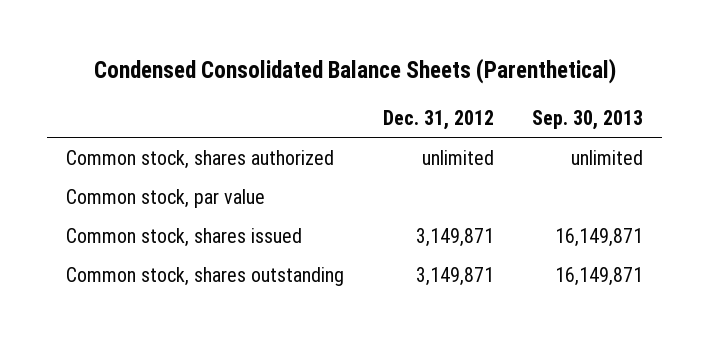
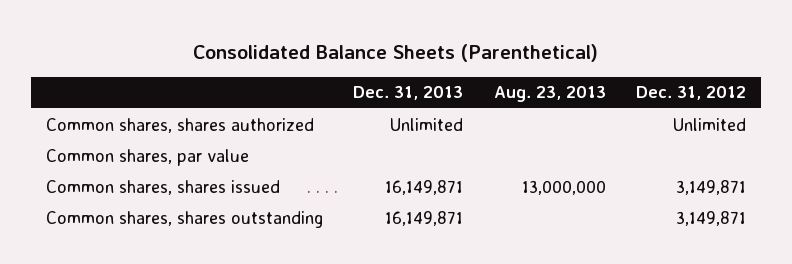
- Condensed Consolidated Balance Sheets (Parenthetical)
+ Consolidated Balance Sheets (Parenthetical)
- | Dec. 31, 2012 | Sep. 30, 2013
+ | Dec. 31, 2013 | Aug. 23, 2013 | Dec. 31, 2012
- Common stock, shares authorized | unlimited | unlimited
- Common stock, par value
- Common stock, shares issued | 3,149,871 | 16,149,871
- Common stock, shares outstanding | 3,149,871 | 16,149,871
+ Common shares, shares authorized | Unlimited | | Unlimited
+ Common shares, par value
+ Common shares, shares issued | 16,149,871 | 13,000,000 | 3,149,871
+ Common shares, shares outstanding | 16,149,871 | | 3,149,871

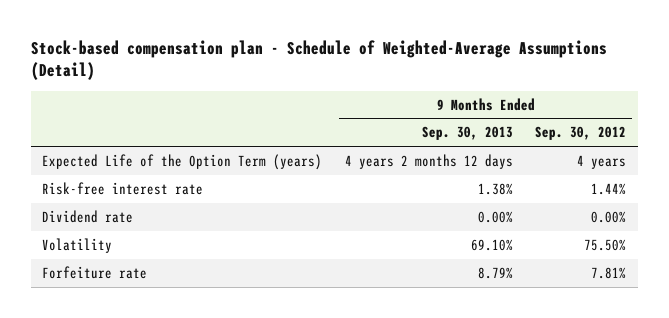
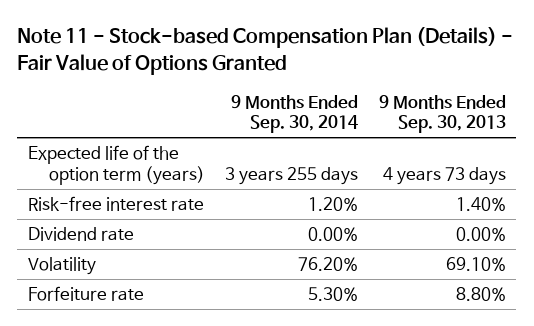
- Stock-based compensation plan - Schedule of Weighted-Average Assumptions (Detail)
+ Note 11 - Stock-based Compensation Plan (Details) - Fair Value of Options Granted
- | 9 Months Ended Sep. 30, 2013 | 9 Months Ended Sep. 30, 2012
+ | 9 Months Ended Sep. 30, 2014 | 9 Months Ended Sep. 30, 2013
- Expected Life of the Option Term (years) | 4 years 2 months 12 days | 4 years
- Risk-free interest rate | 1.38% | 1.44%
+ Expected life of the option term (years) | 3 years 255 days | 4 years 73 days
+ Risk-free interest rate | 1.20% | 1.40%
- Forfeiture rate | 8.79% | 7.81%
+ Forfeiture rate | 5.30% | 8.80%

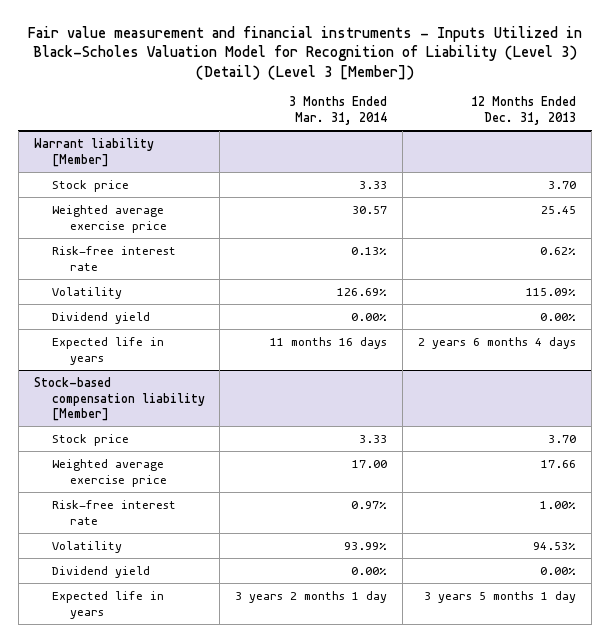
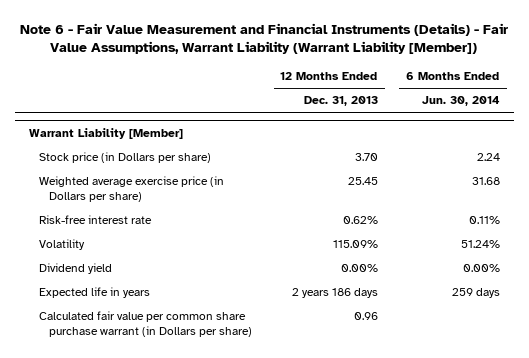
- Fair value measurement and financial instruments - Inputs Utilized in Black-Scholes Valuation Model for Recognition of Liability (Level 3) (Detail) (Level 3 [Member])
+ Note 6 - Fair Value Measurement and Financial Instruments (Details) - Fair Value Assumptions, Warrant Liability (Warrant Liability [Member])
- | 3 Months Ended Mar. 31, 2014 | 12 Months Ended Dec. 31, 2013
+ | 12 Months Ended Dec. 31, 2013 | 6 Months Ended Jun. 30, 2014
- Warrant liability [Member]
- Stock price | 3.33 | 3.70
- Weighted average exercise price | 30.57 | 25.45
+ Warrant Liability [Member]
+ Stock price (in Dollars per share) | 3.70 | 2.24
+ Weighted average exercise price (in Dollars per share) | 25.45 | 31.68
- Expected life in years | 11 months 16 days | 2 years 6 months 4 days
- Stock-based compensation liability [Member]
- Stock price | 3.33 | 3.70
- Weighted average exercise price | 17.00 | 17.66
- Risk-free interest rate | 0.97% | 1.00%
- Volatility | 93.99% | 94.53%
- Dividend yield | 0.00% | 0.00%
- Expected life in years | 3 years 2 months 1 day | 3 years 5 months 1 day
+ Expected life in years | 2 years 186 days | 259 days
+ Calculated fair value per common share purchase warrant (in Dollars per share) | 0.96 |

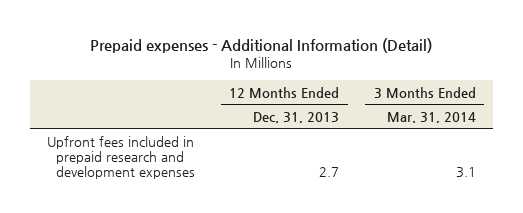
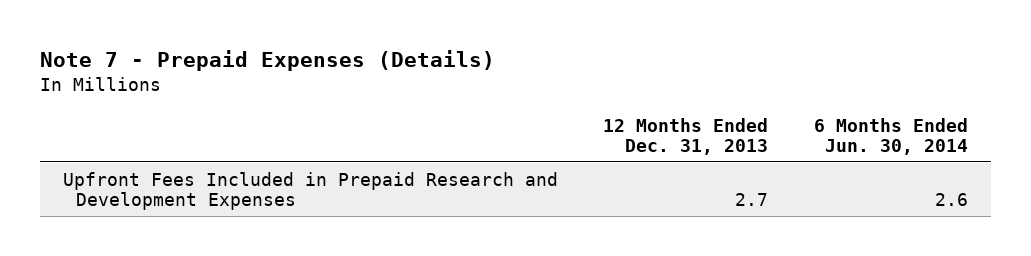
- Prepaid expenses - Additional Information (Detail)
+ Note 7 - Prepaid Expenses (Details)
- | 12 Months Ended Dec. 31, 2013 | 3 Months Ended Mar. 31, 2014
+ | 12 Months Ended Dec. 31, 2013 | 6 Months Ended Jun. 30, 2014
- Upfront fees included in prepaid research and development expenses | 2.7 | 3.1
+ Upfront Fees Included in Prepaid Research and Development Expenses | 2.7 | 2.6

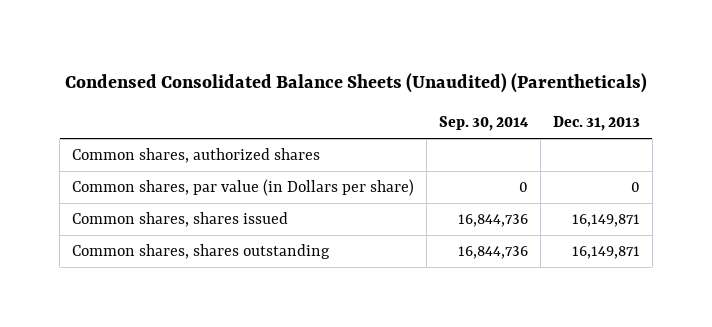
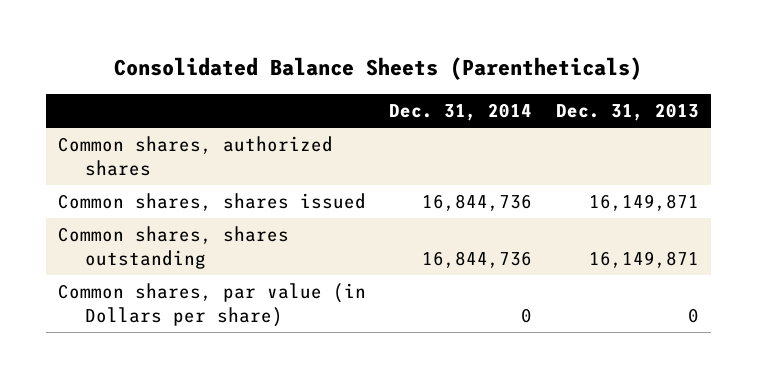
- Condensed Consolidated Balance Sheets (Unaudited) (Parentheticals)
+ Consolidated Balance Sheets (Parentheticals)
- | Sep. 30, 2014 | Dec. 31, 2013
+ | Dec. 31, 2014 | Dec. 31, 2013
moved down: Common shares, par value (in Dollars per share) | 0 | 0

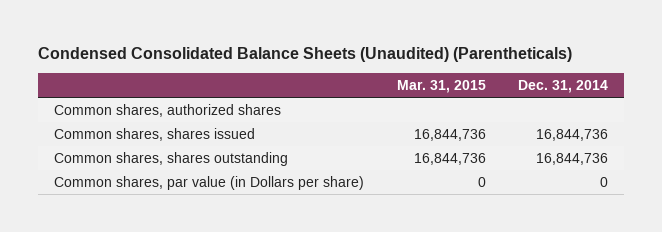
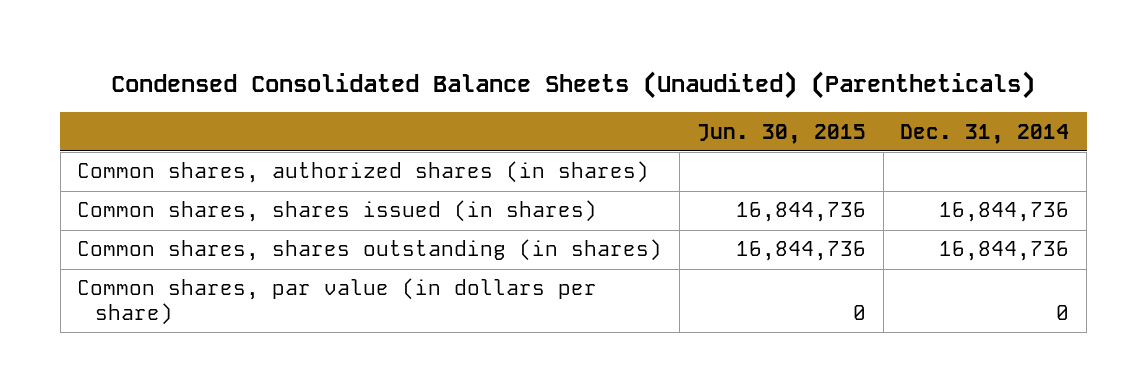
- | Mar. 31, 2015 | Dec. 31, 2014
+ | Jun. 30, 2015 | Dec. 31, 2014
- Common shares, authorized shares
- Common shares, shares issued | 16,844,736 | 16,844,736
- Common shares, shares outstanding | 16,844,736 | 16,844,736
- Common shares, par value (in Dollars per share) | 0 | 0
+ Common shares, authorized shares (in shares)
+ Common shares, shares issued (in shares) | 16,844,736 | 16,844,736
+ Common shares, shares outstanding (in shares) | 16,844,736 | 16,844,736
+ Common shares, par value (in dollars per share) | 0 | 0

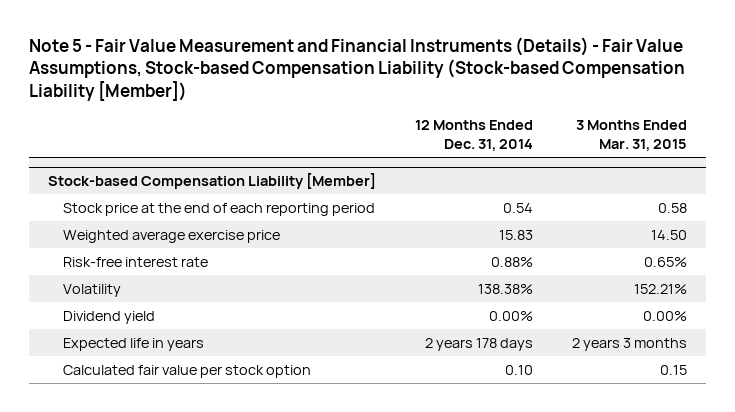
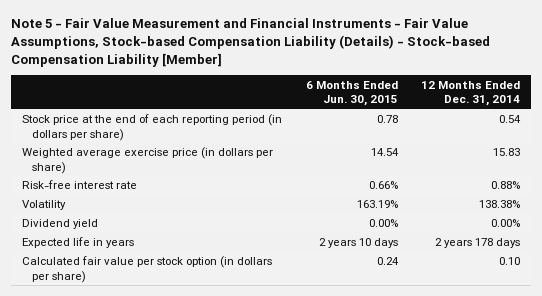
- Note 5 - Fair Value Measurement and Financial Instruments (Details) - Fair Value Assumptions, Stock-based Compensation Liability (Stock-based Compensation Liability [Member])
+ Note 5 - Fair Value Measurement and Financial Instruments - Fair Value Assumptions, Stock-based Compensation Liability (Details) - Stock-based Compensation Liability [Member]
- | 12 Months Ended Dec. 31, 2014 | 3 Months Ended Mar. 31, 2015
+ | 6 Months Ended Jun. 30, 2015 | 12 Months Ended Dec. 31, 2014
- Stock-based Compensation Liability [Member]
- Stock price at the end of each reporting period | 0.54 | 0.58
- Weighted average exercise price | 15.83 | 14.50
+ Stock price at the end of each reporting period (in dollars per share) | 0.78 | 0.54
+ Weighted average exercise price (in dollars per share) | 14.54 | 15.83
- Calculated fair value per stock option | 0.10 | 0.15
+ Calculated fair value per stock option (in dollars per share) | 0.24 | 0.10

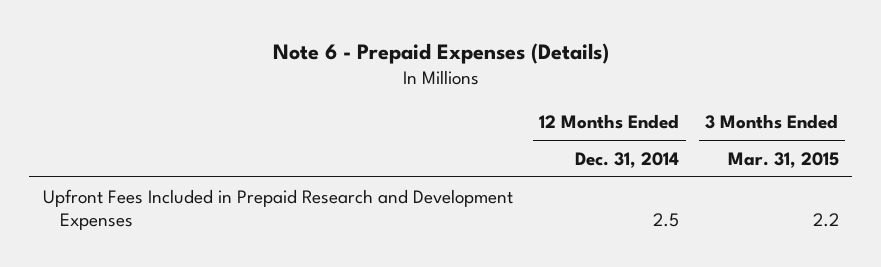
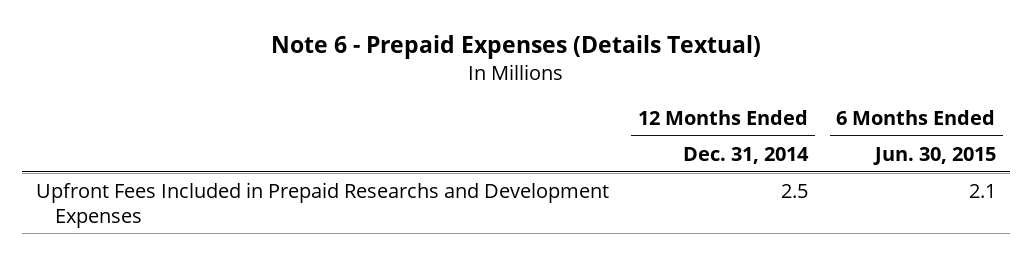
- Note 6 - Prepaid Expenses (Details)
+ Note 6 - Prepaid Expenses (Details Textual)
- | 12 Months Ended Dec. 31, 2014 | 3 Months Ended Mar. 31, 2015
+ | 12 Months Ended Dec. 31, 2014 | 6 Months Ended Jun. 30, 2015
- Upfront Fees Included in Prepaid Research and Development Expenses | 2.5 | 2.2
+ Upfront Fees Included in Prepaid Researchs and Development Expenses | 2.5 | 2.1

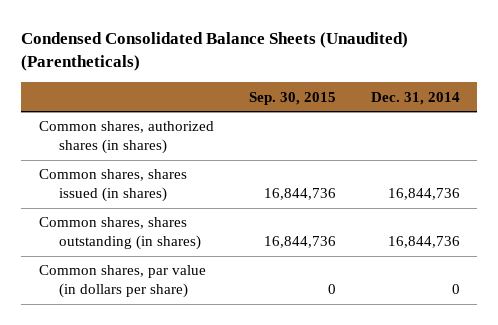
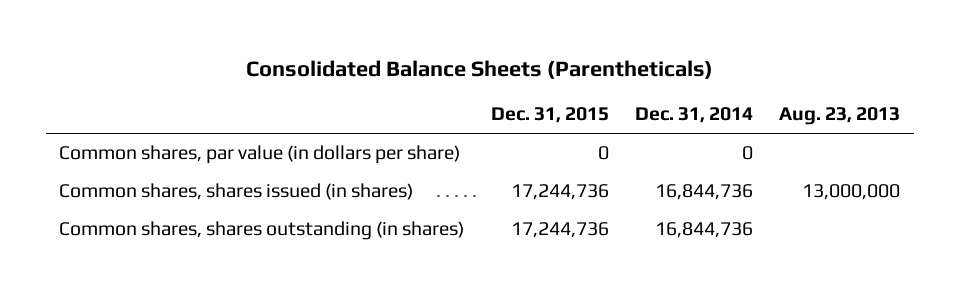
- Condensed Consolidated Balance Sheets (Unaudited) (Parentheticals)
+ Consolidated Balance Sheets (Parentheticals)
- | Sep. 30, 2015 | Dec. 31, 2014
+ | Dec. 31, 2015 | Dec. 31, 2014 | Aug. 23, 2013
- Common shares, authorized shares (in shares)
moved up: Common shares, par value (in dollars per share) | 0 | 0 |

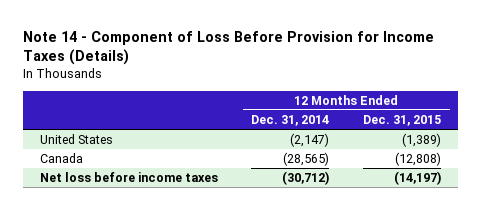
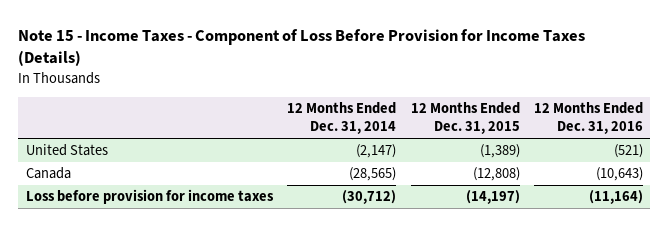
- Note 14 - Component of Loss Before Provision for Income Taxes (Details)
+ Note 15 - Income Taxes - Component of Loss Before Provision for Income Taxes (Details)
- | 12 Months Ended Dec. 31, 2014 | 12 Months Ended Dec. 31, 2015
+ | 12 Months Ended Dec. 31, 2014 | 12 Months Ended Dec. 31, 2015 | 12 Months Ended Dec. 31, 2016
- Net loss before income taxes | (30,712) | (14,197)
+ Loss before provision for income taxes | (30,712) | (14,197) | (11,164)

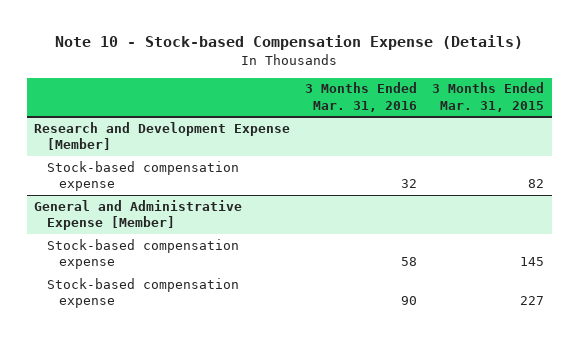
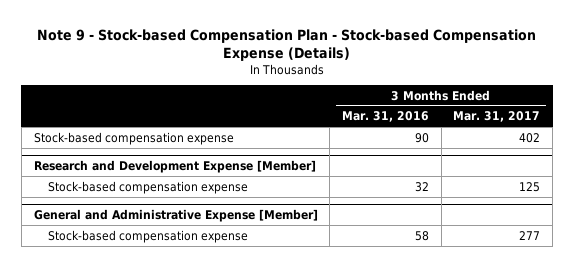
- Note 10 - Stock-based Compensation Expense (Details)
+ Note 9 - Stock-based Compensation Plan - Stock-based Compensation Expense (Details)
- | 3 Months Ended Mar. 31, 2016 | 3 Months Ended Mar. 31, 2015
+ | 3 Months Ended Mar. 31, 2016 | 3 Months Ended Mar. 31, 2017
+ Stock-based compensation expense | 90 | 402
@ General and Administrative Expense [Member]
- Stock-based compensation expense | 90 | 227

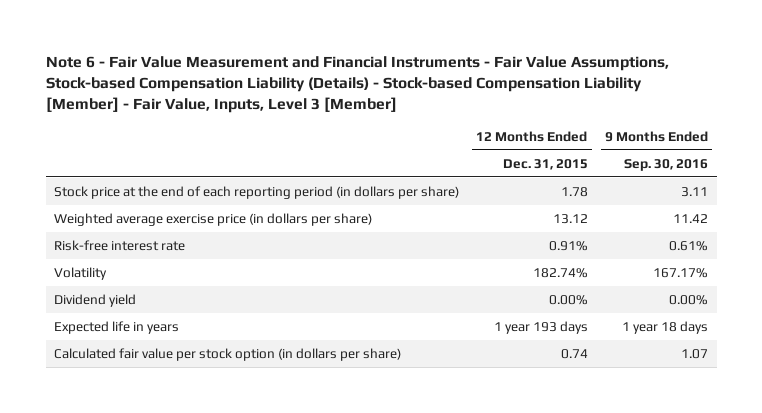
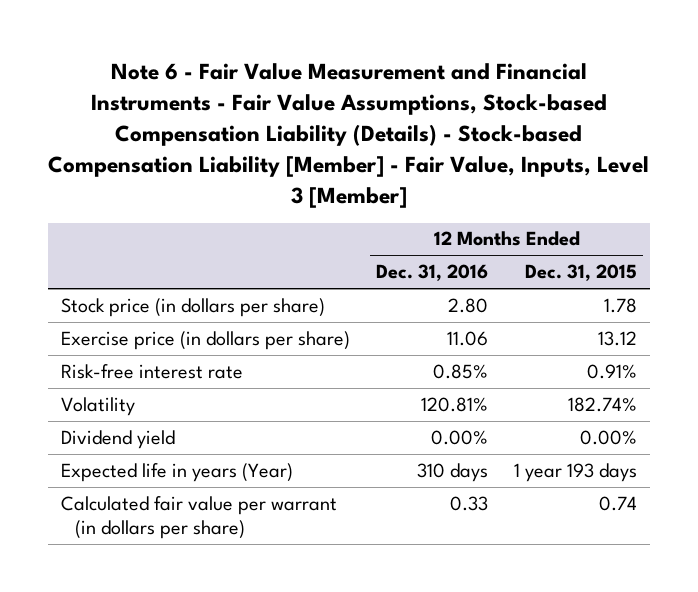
- | 12 Months Ended Dec. 31, 2015 | 9 Months Ended Sep. 30, 2016
+ | 12 Months Ended Dec. 31, 2016 | 12 Months Ended Dec. 31, 2015
- Stock price at the end of each reporting period (in dollars per share) | 1.78 | 3.11
- Weighted average exercise price (in dollars per share) | 13.12 | 11.42
+ Stock price (in dollars per share) | 2.80 | 1.78
+ Exercise price (in dollars per share) | 11.06 | 13.12
- Expected life in years | 1 year 193 days | 1 year 18 days
- Calculated fair value per stock option (in dollars per share) | 0.74 | 1.07
+ Expected life in years (Year) | 310 days | 1 year 193 days
+ Calculated fair value per warrant (in dollars per share) | 0.33 | 0.74

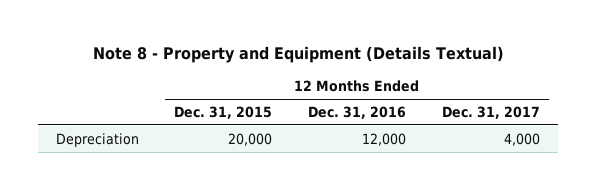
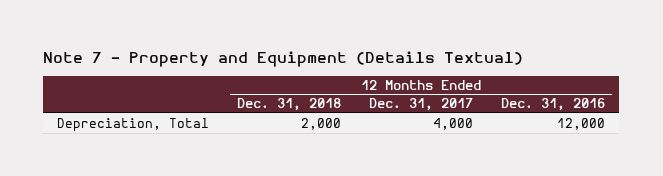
- Note 8 - Property and Equipment (Details Textual)
+ Note 7 - Property and Equipment (Details Textual)
- | 12 Months Ended Dec. 31, 2015 | 12 Months Ended Dec. 31, 2016 | 12 Months Ended Dec. 31, 2017
+ | 12 Months Ended Dec. 31, 2018 | 12 Months Ended Dec. 31, 2017 | 12 Months Ended Dec. 31, 2016
- Depreciation | 20,000 | 12,000 | 4,000
+ Depreciation, Total | 2,000 | 4,000 | 12,000

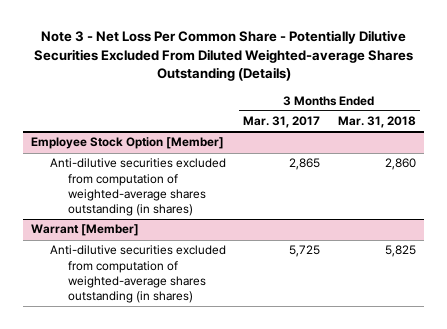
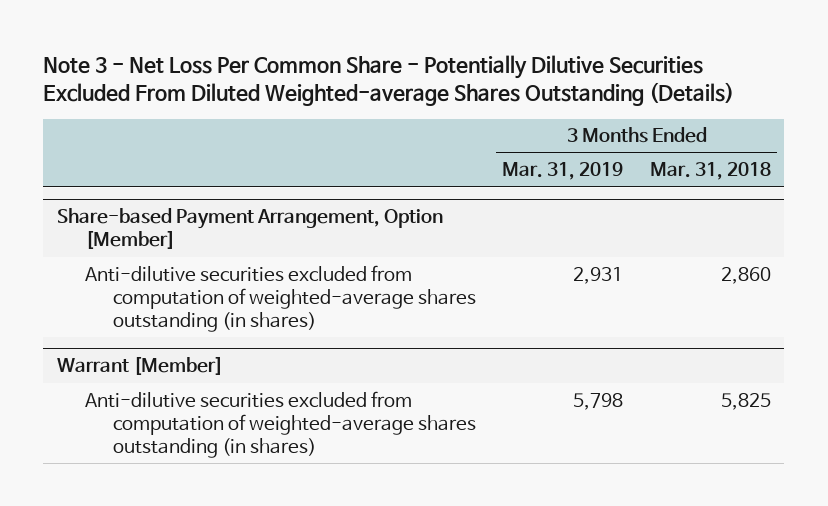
- | 3 Months Ended Mar. 31, 2017 | 3 Months Ended Mar. 31, 2018
+ | 3 Months Ended Mar. 31, 2019 | 3 Months Ended Mar. 31, 2018
- Employee Stock Option [Member]
+ Share-based Payment Arrangement, Option [Member]

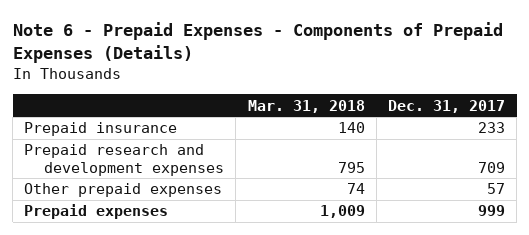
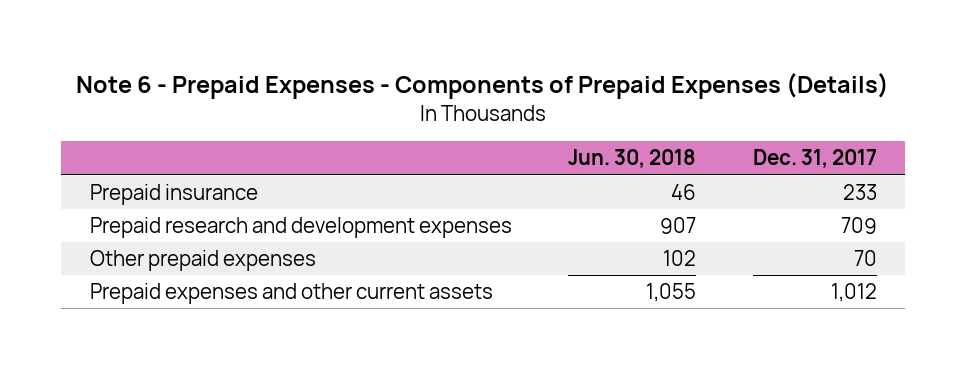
- | Mar. 31, 2018 | Dec. 31, 2017
+ | Jun. 30, 2018 | Dec. 31, 2017
- Other prepaid expenses | 74 | 57
- Prepaid expenses | 1,009 | 999
+ Other prepaid expenses | 102 | 70
+ Prepaid expenses and other current assets | 1,055 | 1,012

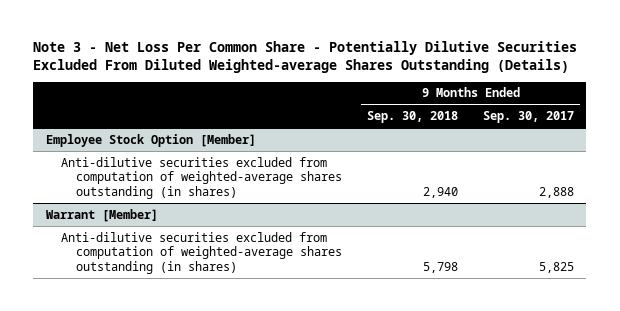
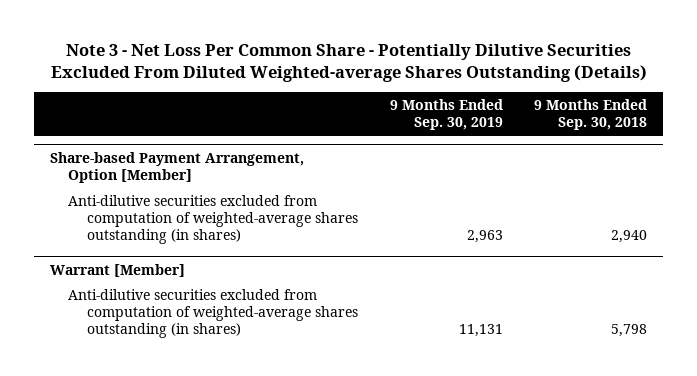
- | 9 Months Ended Sep. 30, 2018 | 9 Months Ended Sep. 30, 2017
+ | 9 Months Ended Sep. 30, 2019 | 9 Months Ended Sep. 30, 2018
- Employee Stock Option [Member]
+ Share-based Payment Arrangement, Option [Member]

